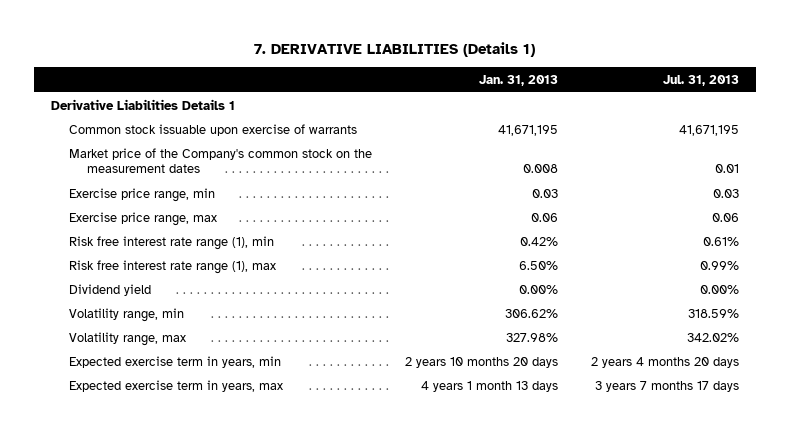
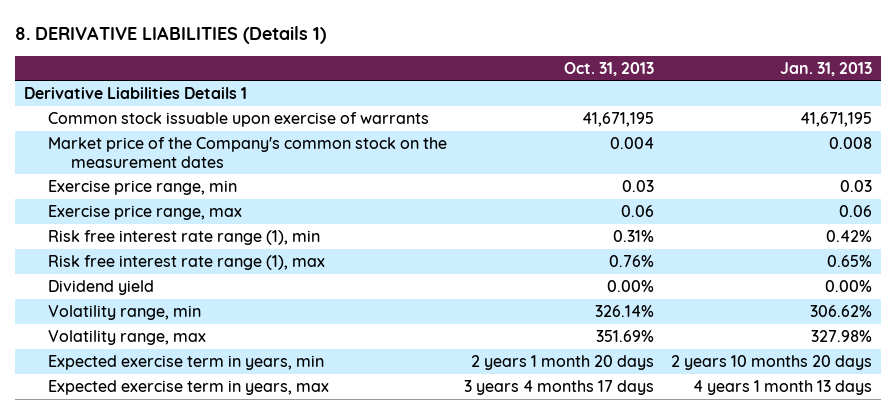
- 7. DERIVATIVE LIABILITIES (Details 1)
+ 8. DERIVATIVE LIABILITIES (Details 1)
- | Jan. 31, 2013 | Jul. 31, 2013
+ | Oct. 31, 2013 | Jan. 31, 2013
- Risk free interest rate range (1), max | 6.50% | 0.99%
+ Risk free interest rate range (1), max | 0.76% | 0.65%

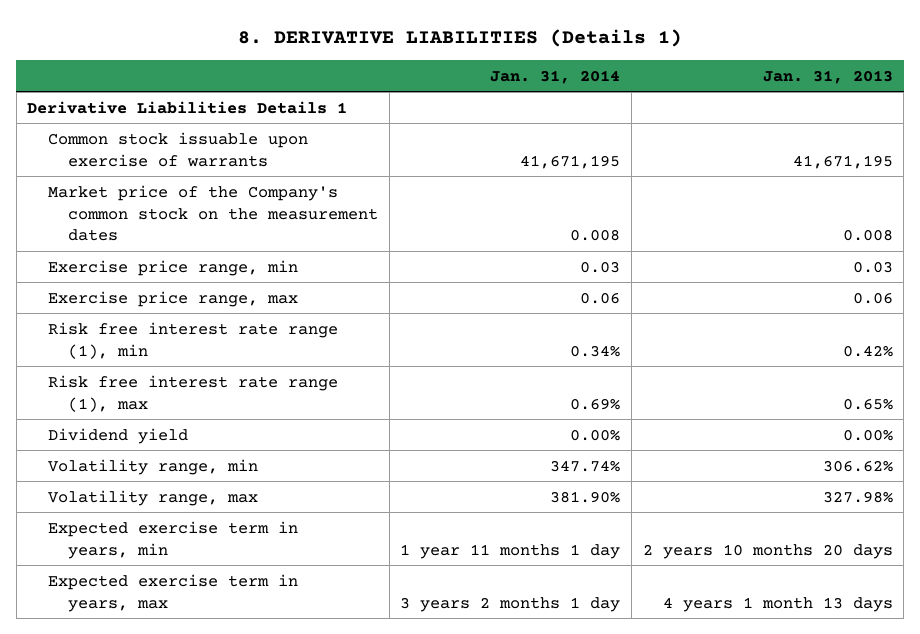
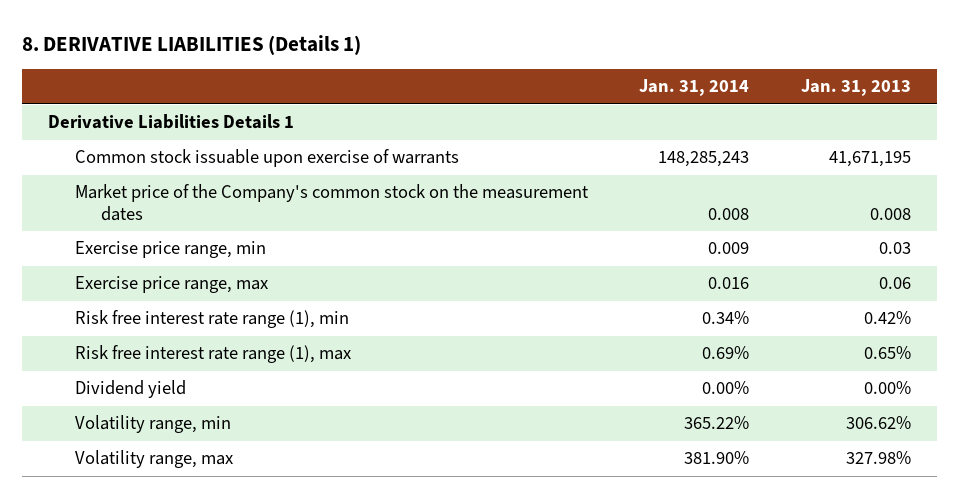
- Common stock issuable upon exercise of warrants | 41,671,195 | 41,671,195
+ Common stock issuable upon exercise of warrants | 148,285,243 | 41,671,195
- Exercise price range, min | 0.03 | 0.03
- Exercise price range, max | 0.06 | 0.06
+ Exercise price range, min | 0.009 | 0.03
+ Exercise price range, max | 0.016 | 0.06
- Volatility range, min | 347.74% | 306.62%
+ Volatility range, min | 365.22% | 306.62%
- Expected exercise term in years, min | 1 year 11 months 1 day | 2 years 10 months 20 days
- Expected exercise term in years, max | 3 years 2 months 1 day | 4 years 1 month 13 days

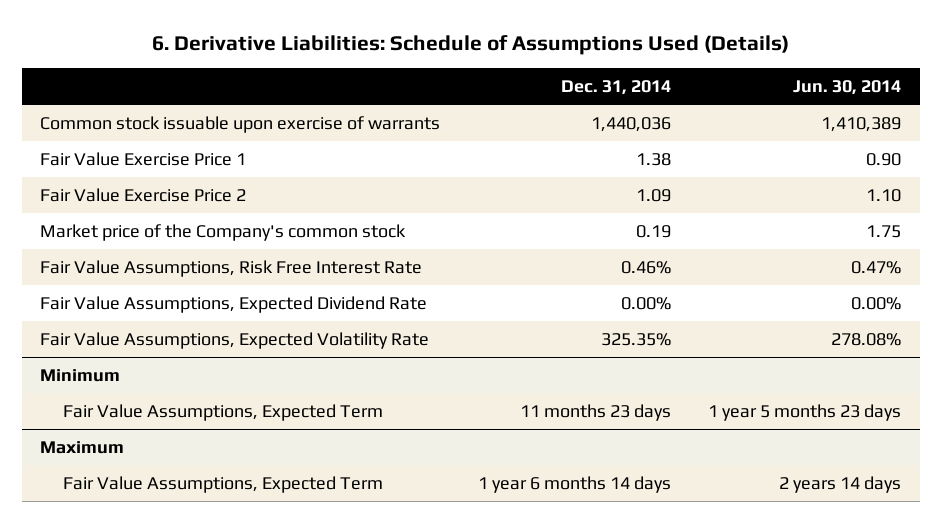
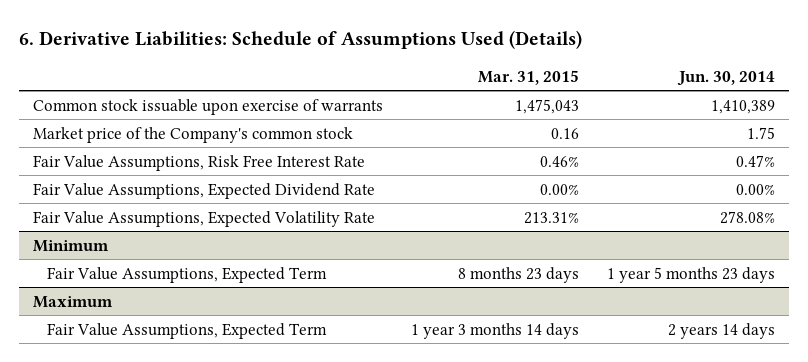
- | Dec. 31, 2014 | Jun. 30, 2014
+ | Mar. 31, 2015 | Jun. 30, 2014
- Fair Value Exercise Price 1 | 1.38 | 0.90
- Fair Value Exercise Price 2 | 1.09 | 1.10

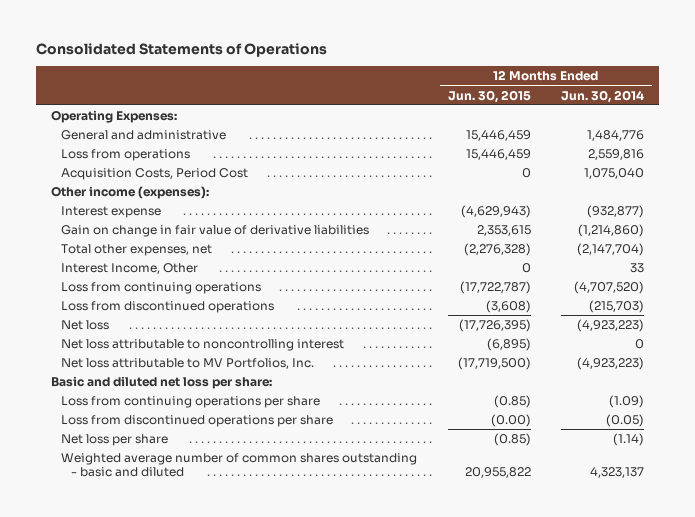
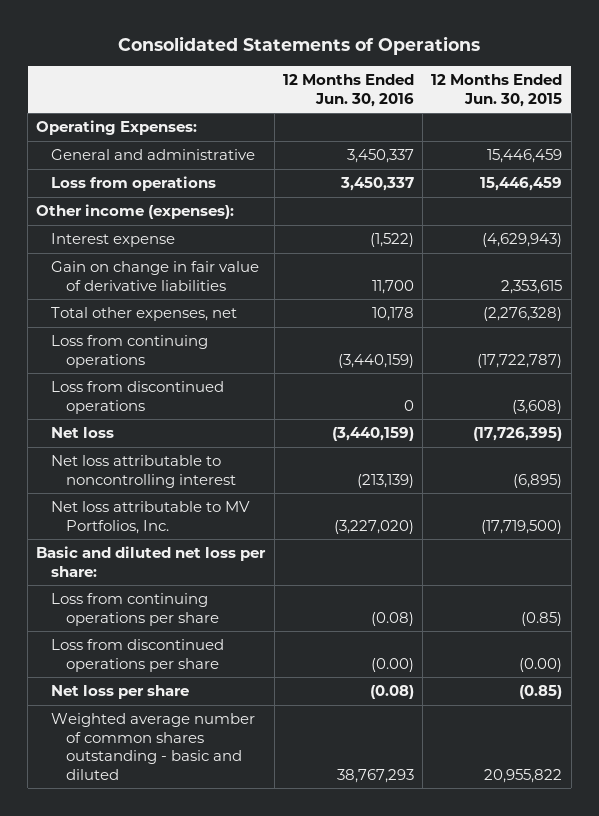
- | 12 Months Ended Jun. 30, 2015 | 12 Months Ended Jun. 30, 2014
+ | 12 Months Ended Jun. 30, 2016 | 12 Months Ended Jun. 30, 2015
- Acquisition Costs, Period Cost | 0 | 1,075,040
- Interest Income, Other | 0 | 33

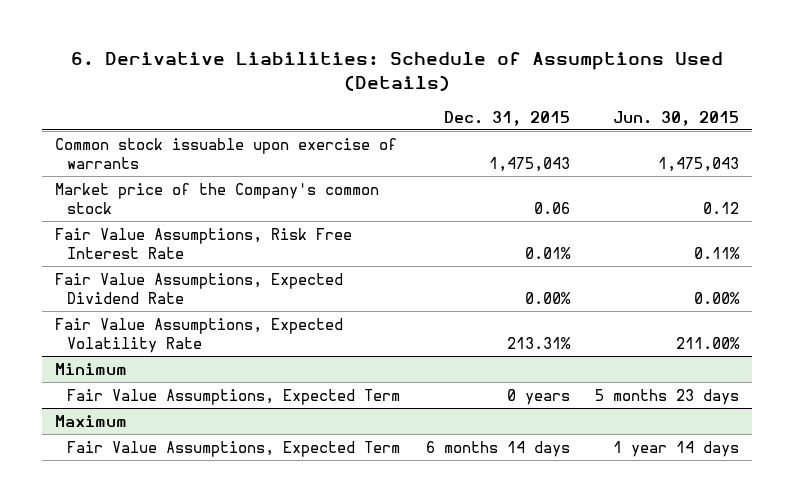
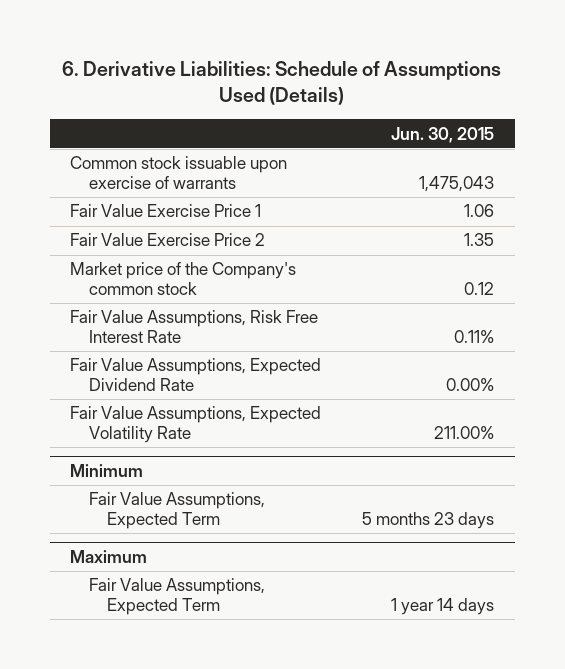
- | Dec. 31, 2015 | Jun. 30, 2015
+ | Jun. 30, 2015
+ Fair Value Exercise Price 1 | 1.06
+ Fair Value Exercise Price 2 | 1.35

